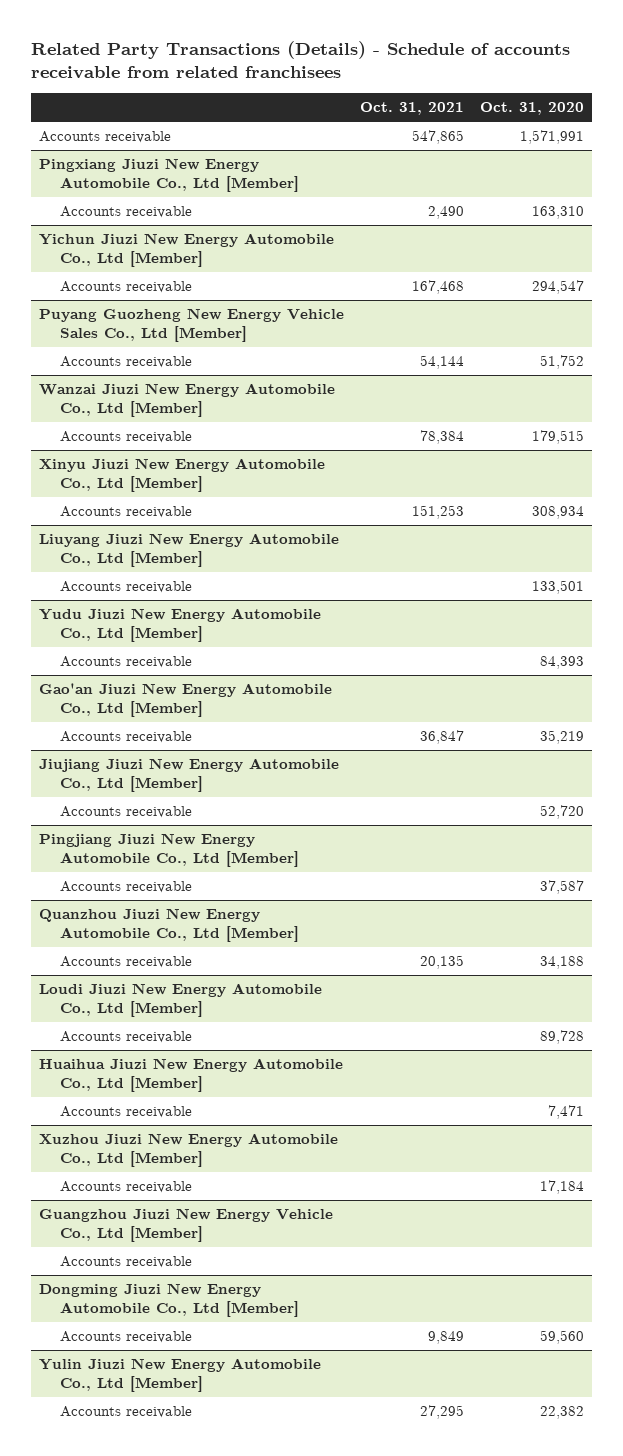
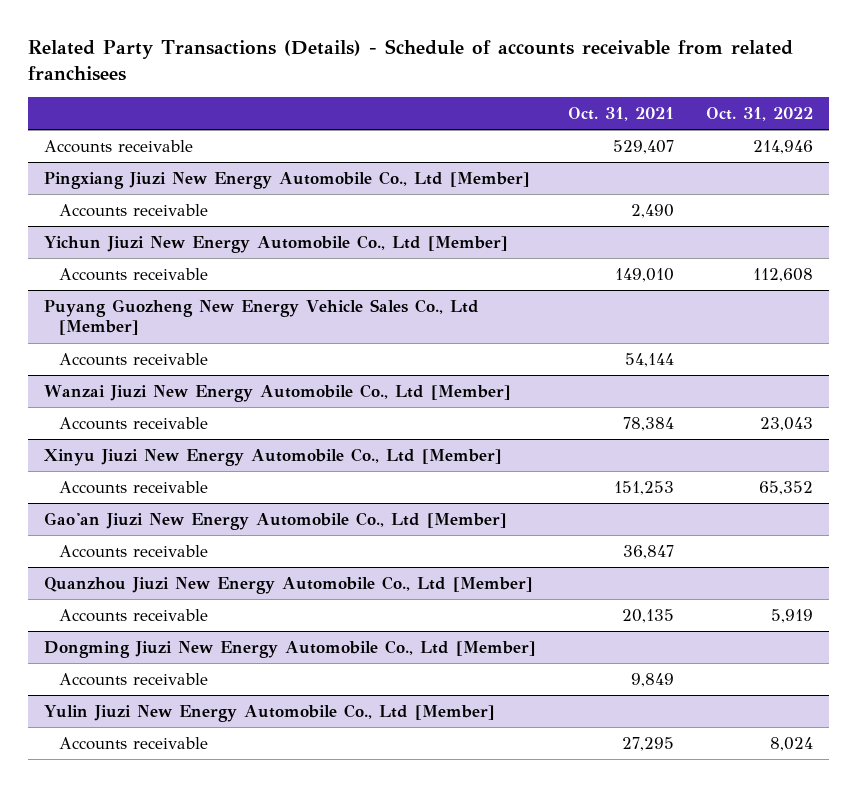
- | Oct. 31, 2021 | Oct. 31, 2020
+ | Oct. 31, 2021 | Oct. 31, 2022
- Accounts receivable | 547,865 | 1,571,991
+ Accounts receivable | 529,407 | 214,946
@ Yichun Jiuzi New Energy Automobile Co., Ltd [Member]
- Accounts receivable | 167,468 | 294,547
+ Accounts receivable | 149,010 | 112,608
- Liuyang Jiuzi New Energy Automobile Co., Ltd [Member]
- Accounts receivable | | 133,501
- Yudu Jiuzi New Energy Automobile Co., Ltd [Member]
- Accounts receivable | | 84,393
- Jiujiang Jiuzi New Energy Automobile Co., Ltd [Member]
- Accounts receivable | | 52,720
- Pingjiang Jiuzi New Energy Automobile Co., Ltd [Member]
- Accounts receivable | | 37,587
- Loudi Jiuzi New Energy Automobile Co., Ltd [Member]
- Accounts receivable | | 89,728
- Huaihua Jiuzi New Energy Automobile Co., Ltd [Member]
- Accounts receivable | | 7,471
- Xuzhou Jiuzi New Energy Automobile Co., Ltd [Member]
- Accounts receivable | | 17,184
- Guangzhou Jiuzi New Energy Vehicle Co., Ltd [Member]
- Accounts receivable

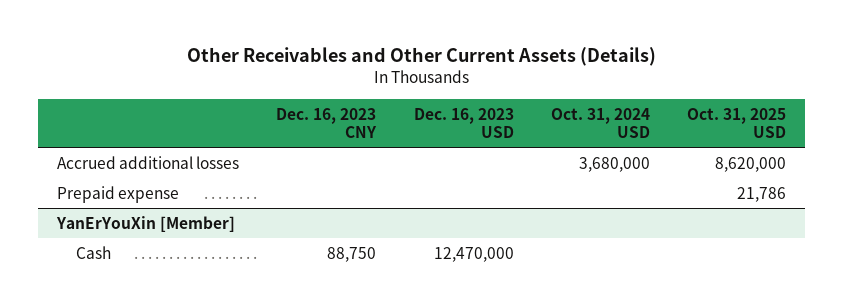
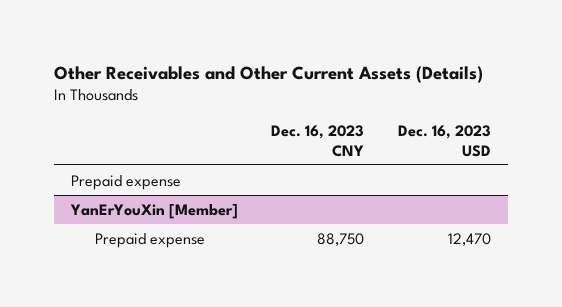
- | Dec. 16, 2023 CNY | Dec. 16, 2023 USD | Oct. 31, 2024 USD | Oct. 31, 2025 USD
+ | Dec. 16, 2023 CNY | Dec. 16, 2023 USD
- Accrued additional losses | | | 3,680,000 | 8,620,000
@ YanErYouXin [Member]
- Cash | 88,750 | 12,470,000 | |
+ Prepaid expense | 88,750 | 12,470

